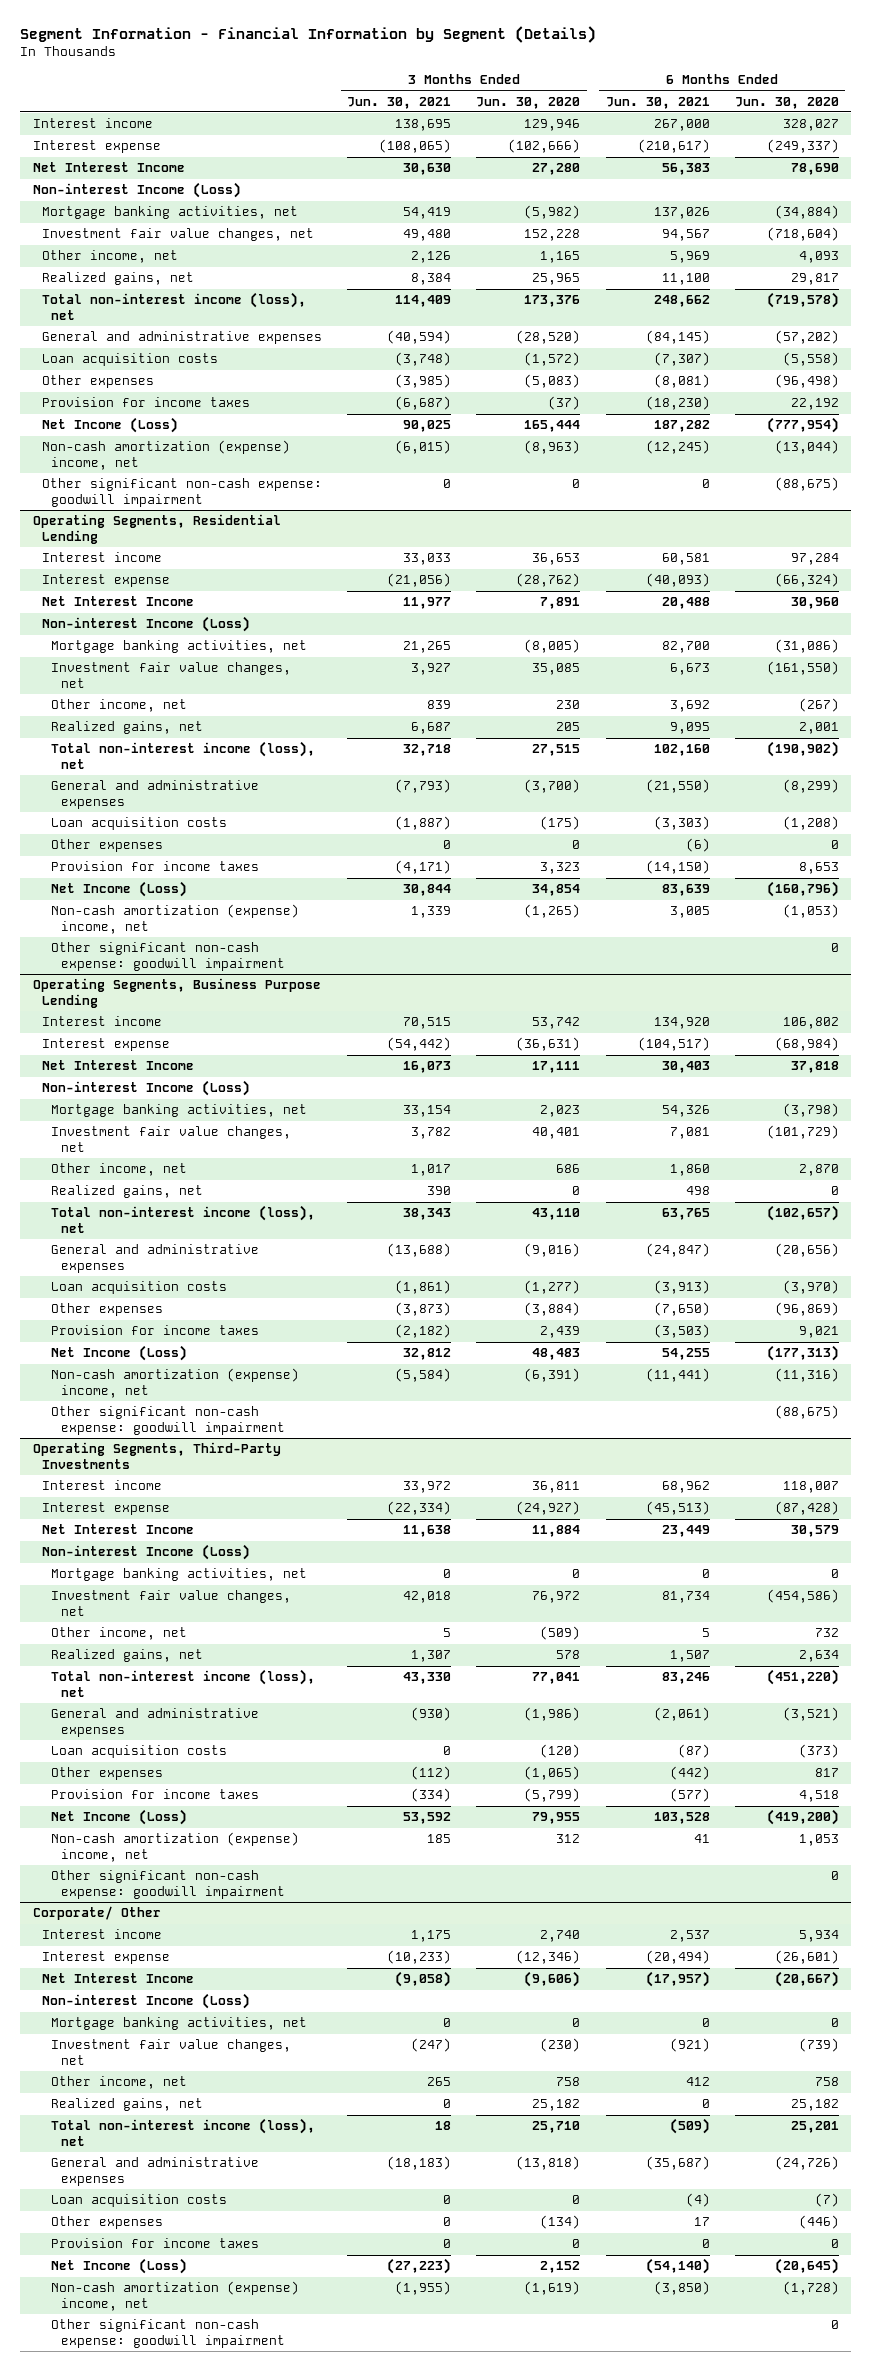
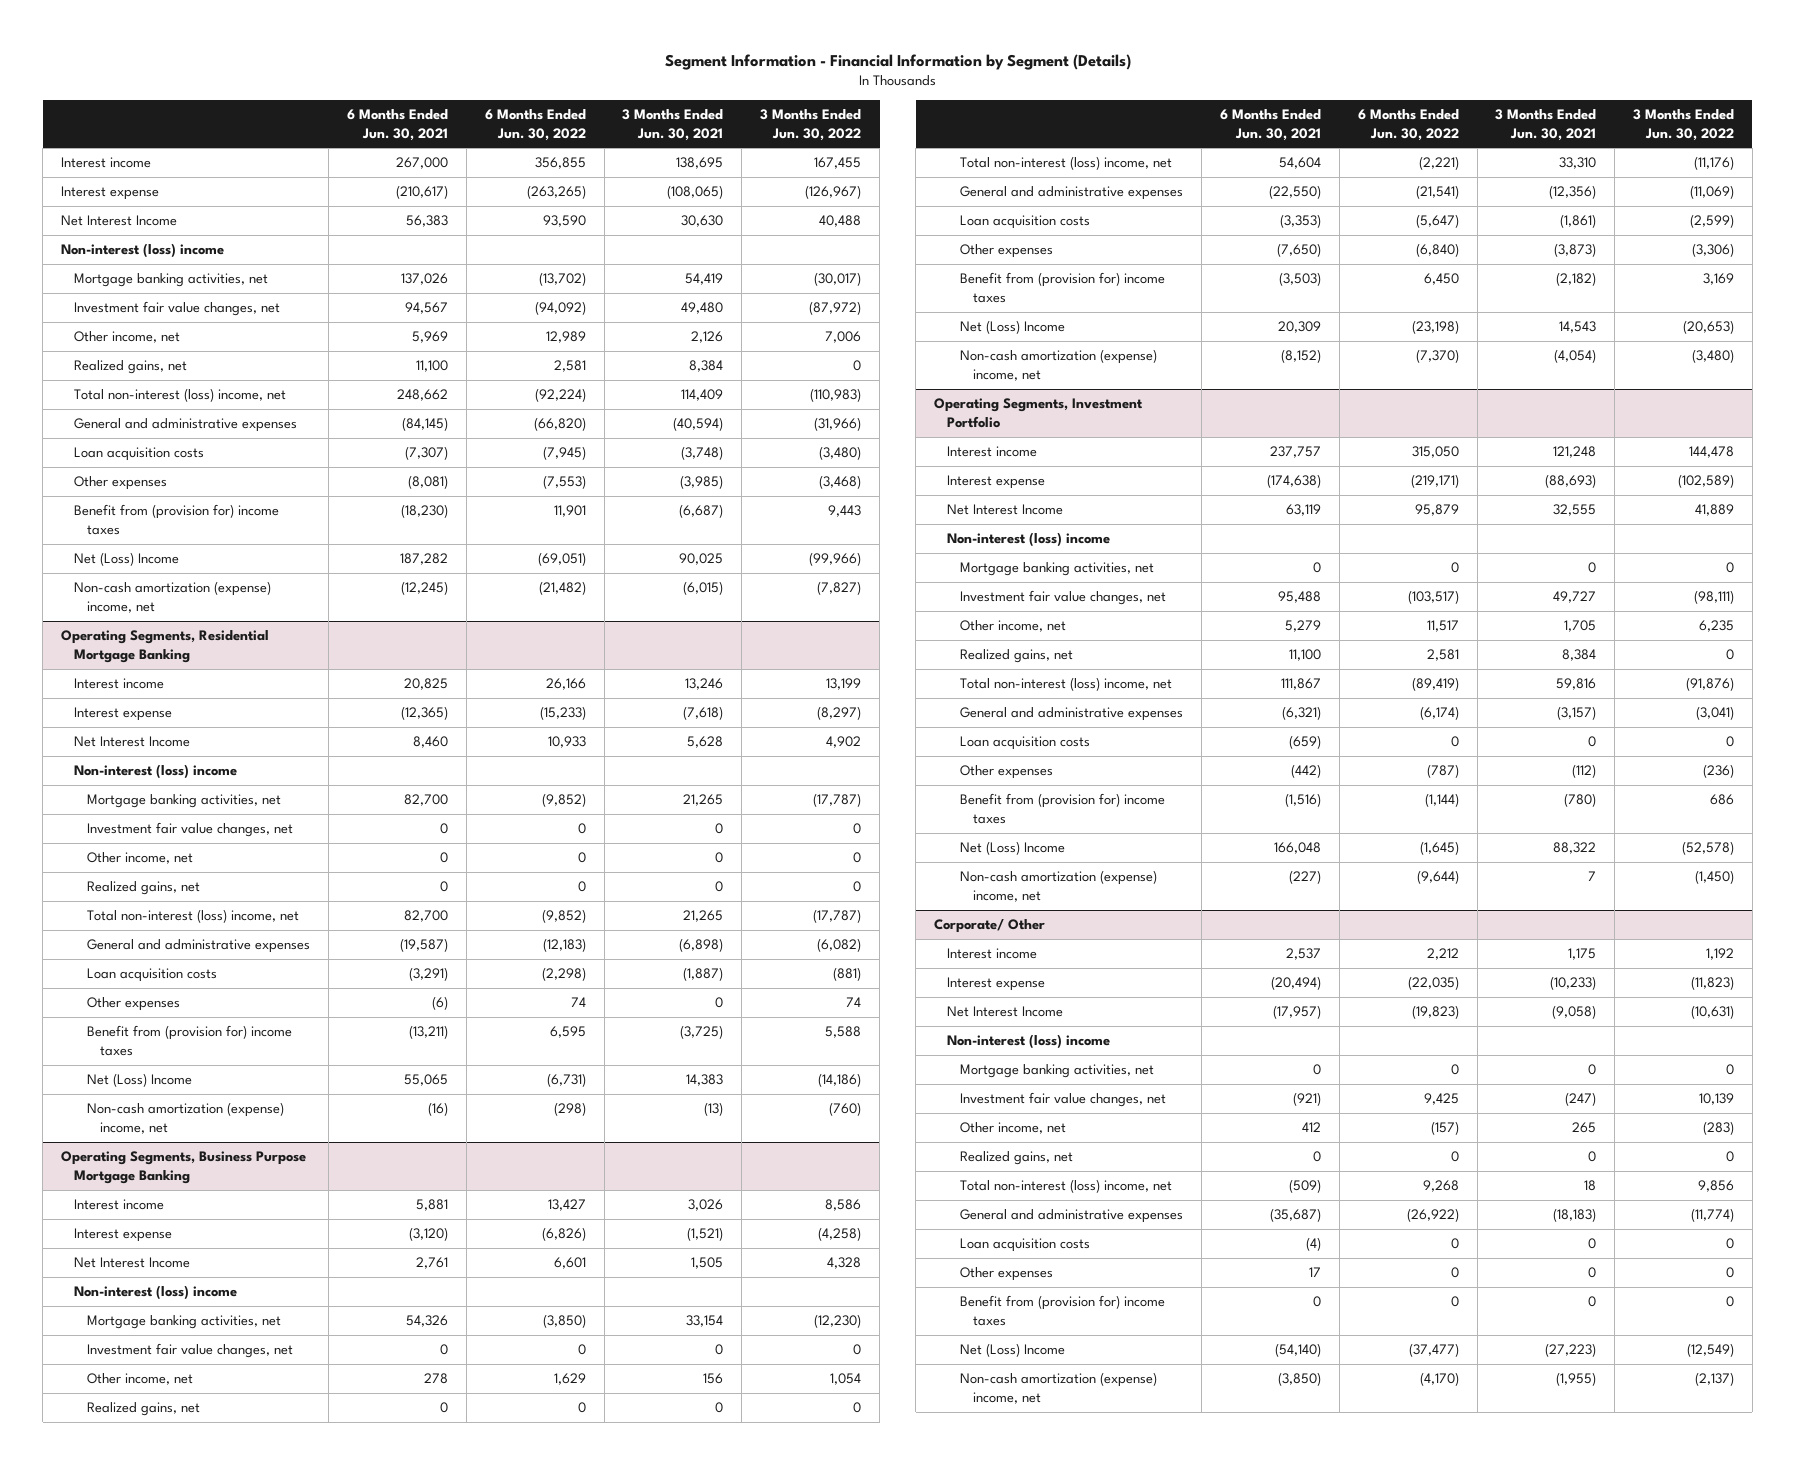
- | 3 Months Ended Jun. 30, 2021 | 3 Months Ended Jun. 30, 2020 | 6 Months Ended Jun. 30, 2021 | 6 Months Ended Jun. 30, 2020
+ | 6 Months Ended Jun. 30, 2021 | 6 Months Ended Jun. 30, 2022 | 3 Months Ended Jun. 30, 2021 | 3 Months Ended Jun. 30, 2022
- Non-interest Income (Loss)
+ Non-interest (loss) income
- Total non-interest income (loss), net | 114,409 | 173,376 | 248,662 | (719,578)
+ Total non-interest (loss) income, net | 248,662 | (92,224) | 114,409 | (110,983)
- Provision for income taxes | (6,687) | (37) | (18,230) | 22,192
- Net Income (Loss) | 90,025 | 165,444 | 187,282 | (777,954)
+ Benefit from (provision for) income taxes | (18,230) | 11,901 | (6,687) | 9,443
+ Net (Loss) Income | 187,282 | (69,051) | 90,025 | (99,966)
- Other significant non-cash expense: goodwill impairment | 0 | 0 | 0 | (88,675)
- Operating Segments, Residential Lending
- Interest income | 33,033 | 36,653 | 60,581 | 97,284
- Interest expense | (21,056) | (28,762) | (40,093) | (66,324)
- Net Interest Income | 11,977 | 7,891 | 20,488 | 30,960
- Non-interest Income (Loss)
+ Operating Segments, Residential Mortgage Banking
+ Interest income | 20,825 | 26,166 | 13,246 | 13,199
+ Interest expense | (12,365) | (15,233) | (7,618) | (8,297)
+ Net Interest Income | 8,460 | 10,933 | 5,628 | 4,902
+ Non-interest (loss) income
- Investment fair value changes, net | 3,927 | 35,085 | 6,673 | (161,550)
- Other income, net | 839 | 230 | 3,692 | (267)
- Realized gains, net | 6,687 | 205 | 9,095 | 2,001
- Total non-interest income (loss), net | 32,718 | 27,515 | 102,160 | (190,902)
- General and administrative expenses | (7,793) | (3,700) | (21,550) | (8,299)
- Loan acquisition costs | (1,887) | (175) | (3,303) | (1,208)
+ Investment fair value changes, net | 0 | 0 | 0 | 0
+ Other income, net | 0 | 0 | 0 | 0
+ Realized gains, net | 0 | 0 | 0 | 0
+ Total non-interest (loss) income, net | 82,700 | (9,852) | 21,265 | (17,787)
+ General and administrative expenses | (19,587) | (12,183) | (6,898) | (6,082)
+ Loan acquisition costs | (3,291) | (2,298) | (1,887) | (881)
- Provision for income taxes | (4,171) | 3,323 | (14,150) | 8,653
- Net Income (Loss) | 30,844 | 34,854 | 83,639 | (160,796)
- Non-cash amortization (expense) income, net | 1,339 | (1,265) | 3,005 | (1,053)
- Other significant non-cash expense: goodwill impairment | | | | 0
- Operating Segments, Business Purpose Lending
- Interest income | 70,515 | 53,742 | 134,920 | 106,802
- Interest expense | (54,442) | (36,631) | (104,517) | (68,984)
- Net Interest Income | 16,073 | 17,111 | 30,403 | 37,818
- Non-interest Income (Loss)
+ Benefit from (provision for) income taxes | (13,211) | 6,595 | (3,725) | 5,588
+ Net (Loss) Income | 55,065 | (6,731) | 14,383 | (14,186)
+ Non-cash amortization (expense) income, net | (16) | (298) | (13) | (760)
+ Operating Segments, Business Purpose Mortgage Banking
+ Interest income | 5,881 | 13,427 | 3,026 | 8,586
+ Interest expense | (3,120) | (6,826) | (1,521) | (4,258)
+ Net Interest Income | 2,761 | 6,601 | 1,505 | 4,328
+ Non-interest (loss) income
- Investment fair value changes, net | 3,782 | 40,401 | 7,081 | (101,729)
- Other income, net | 1,017 | 686 | 1,860 | 2,870
- Realized gains, net | 390 | 0 | 498 | 0
- Total non-interest income (loss), net | 38,343 | 43,110 | 63,765 | (102,657)
- General and administrative expenses | (13,688) | (9,016) | (24,847) | (20,656)
- Loan acquisition costs | (1,861) | (1,277) | (3,913) | (3,970)
+ Investment fair value changes, net | 0 | 0 | 0 | 0
+ Other income, net | 278 | 1,629 | 156 | 1,054
+ Realized gains, net | 0 | 0 | 0 | 0
+ Total non-interest (loss) income, net | 54,604 | (2,221) | 33,310 | (11,176)
+ General and administrative expenses | (22,550) | (21,541) | (12,356) | (11,069)
+ Loan acquisition costs | (3,353) | (5,647) | (1,861) | (2,599)
- Provision for income taxes | (2,182) | 2,439 | (3,503) | 9,021
- Net Income (Loss) | 32,812 | 48,483 | 54,255 | (177,313)
- Non-cash amortization (expense) income, net | (5,584) | (6,391) | (11,441) | (11,316)
- Other significant non-cash expense: goodwill impairment | | | | (88,675)
- Operating Segments, Third-Party Investments
- Interest income | 33,972 | 36,811 | 68,962 | 118,007
- Interest expense | (22,334) | (24,927) | (45,513) | (87,428)
- Net Interest Income | 11,638 | 11,884 | 23,449 | 30,579
- Non-interest Income (Loss)
+ Benefit from (provision for) income taxes | (3,503) | 6,450 | (2,182) | 3,169
+ Net (Loss) Income | 20,309 | (23,198) | 14,543 | (20,653)
+ Non-cash amortization (expense) income, net | (8,152) | (7,370) | (4,054) | (3,480)
+ Operating Segments, Investment Portfolio
+ Interest income | 237,757 | 315,050 | 121,248 | 144,478
+ Interest expense | (174,638) | (219,171) | (88,693) | (102,589)
+ Net Interest Income | 63,119 | 95,879 | 32,555 | 41,889
+ Non-interest (loss) income
- Investment fair value changes, net | 42,018 | 76,972 | 81,734 | (454,586)
- Other income, net | 5 | (509) | 5 | 732
- Realized gains, net | 1,307 | 578 | 1,507 | 2,634
- Total non-interest income (loss), net | 43,330 | 77,041 | 83,246 | (451,220)
- General and administrative expenses | (930) | (1,986) | (2,061) | (3,521)
- Loan acquisition costs | 0 | (120) | (87) | (373)
+ Investment fair value changes, net | 95,488 | (103,517) | 49,727 | (98,111)
+ Other income, net | 5,279 | 11,517 | 1,705 | 6,235
+ Realized gains, net | 11,100 | 2,581 | 8,384 | 0
+ Total non-interest (loss) income, net | 111,867 | (89,419) | 59,816 | (91,876)
+ General and administrative expenses | (6,321) | (6,174) | (3,157) | (3,041)
+ Loan acquisition costs | (659) | 0 | 0 | 0
- Provision for income taxes | (334) | (5,799) | (577) | 4,518
- Net Income (Loss) | 53,592 | 79,955 | 103,528 | (419,200)
- Non-cash amortization (expense) income, net | 185 | 312 | 41 | 1,053
- Other significant non-cash expense: goodwill impairment | | | | 0
+ Benefit from (provision for) income taxes | (1,516) | (1,144) | (780) | 686
+ Net (Loss) Income | 166,048 | (1,645) | 88,322 | (52,578)
+ Non-cash amortization (expense) income, net | (227) | (9,644) | 7 | (1,450)
@ Corporate/ Other
- Non-interest Income (Loss)
+ Non-interest (loss) income
- Total non-interest income (loss), net | 18 | 25,710 | (509) | 25,201
+ Total non-interest (loss) income, net | (509) | 9,268 | 18 | 9,856
- Provision for income taxes | 0 | 0 | 0 | 0
- Net Income (Loss) | (27,223) | 2,152 | (54,140) | (20,645)
+ Benefit from (provision for) income taxes | 0 | 0 | 0 | 0
+ Net (Loss) Income | (54,140) | (37,477) | (27,223) | (12,549)
- Other significant non-cash expense: goodwill impairment | | | | 0

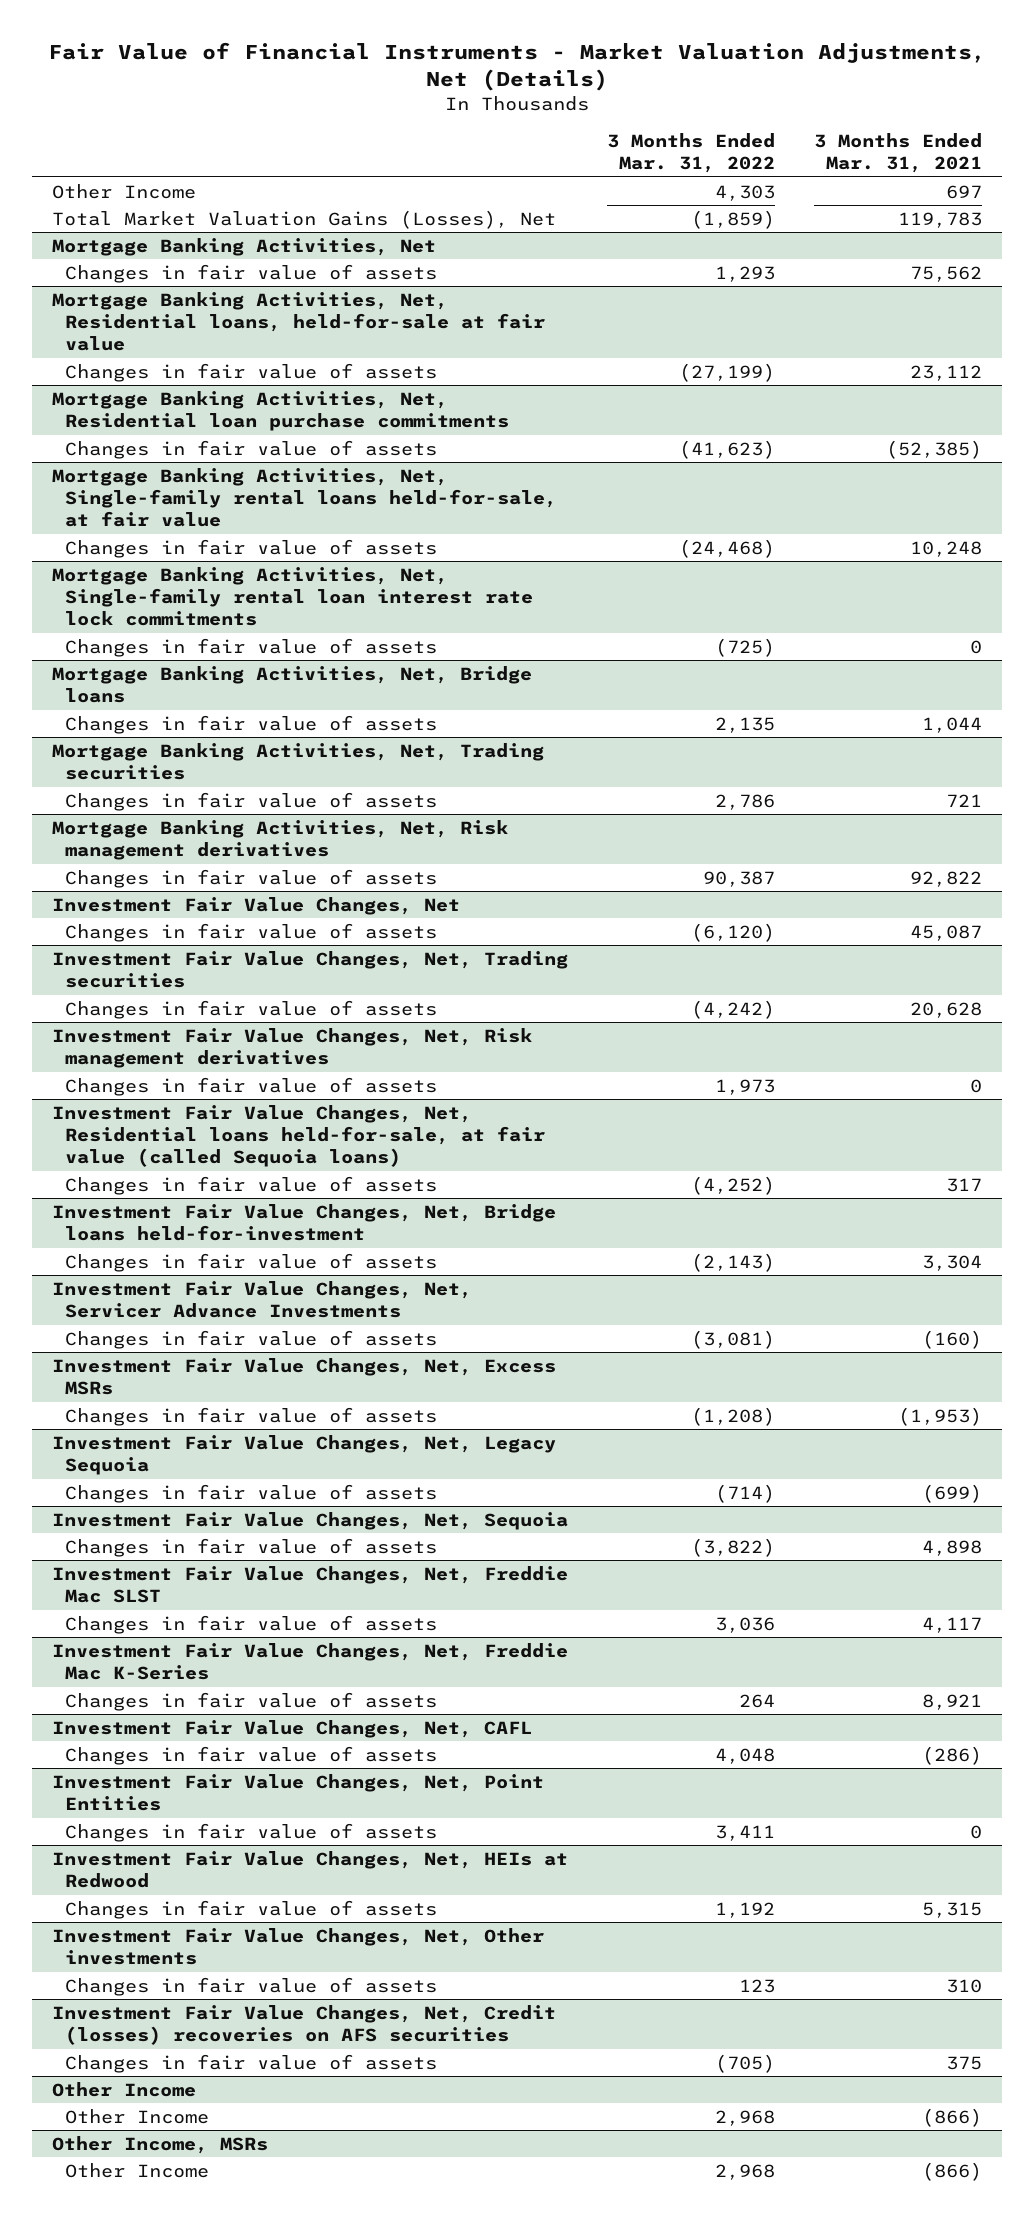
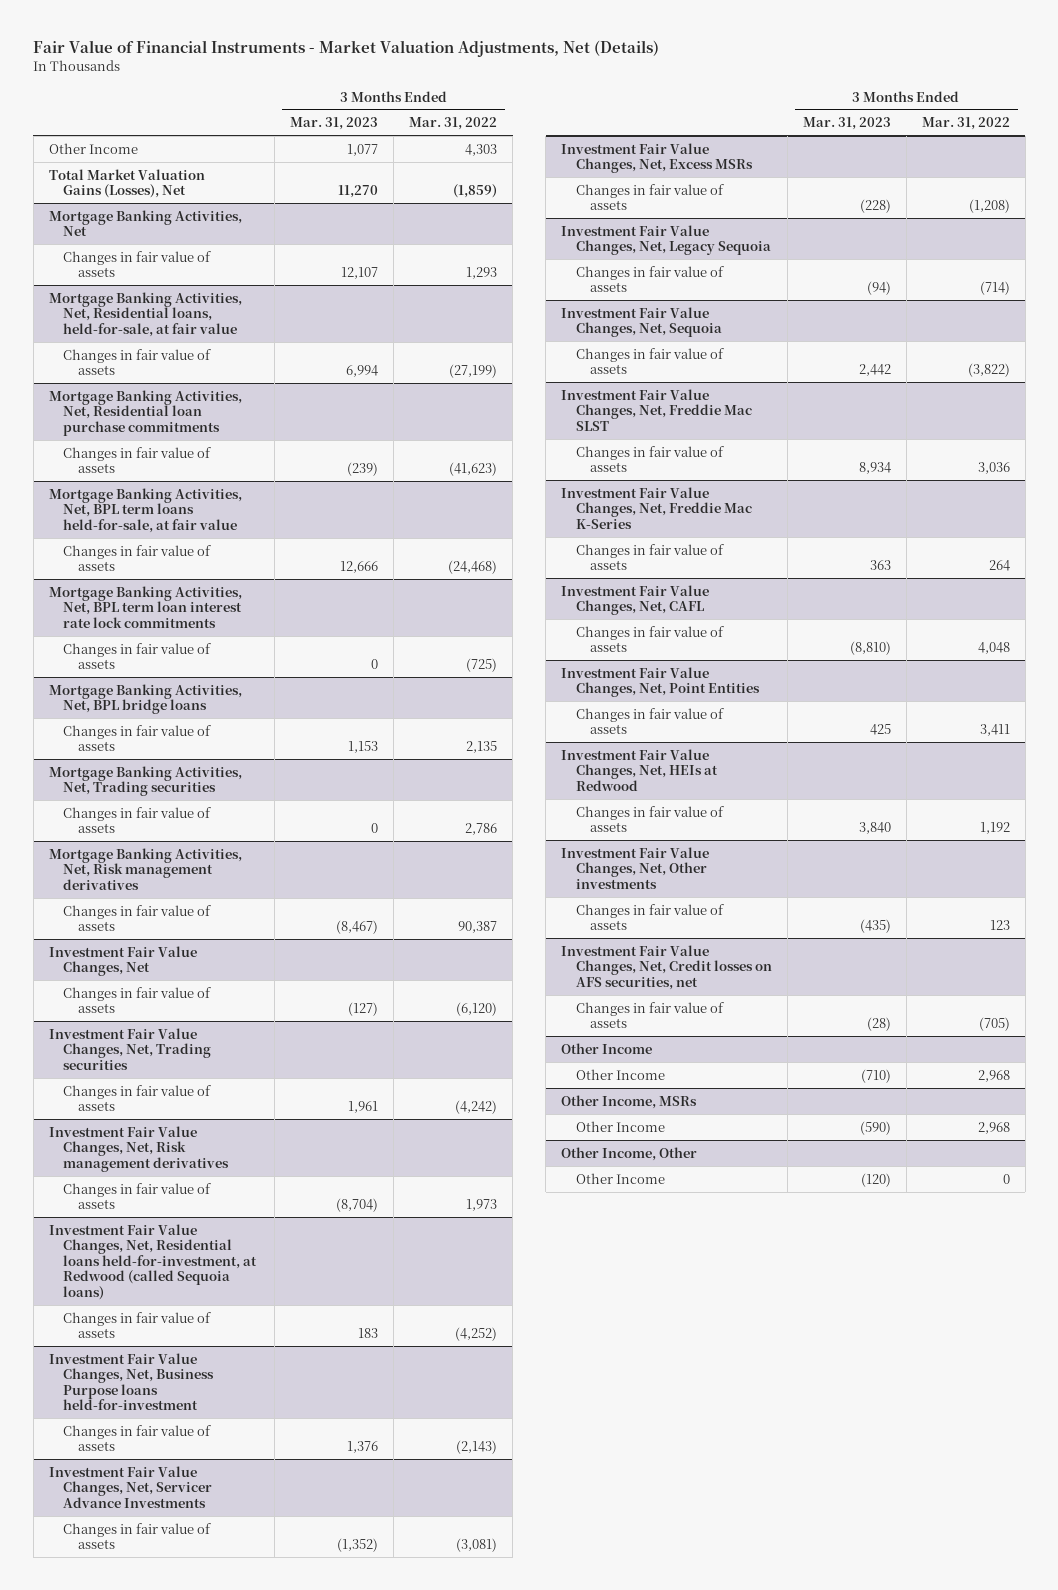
- | 3 Months Ended Mar. 31, 2022 | 3 Months Ended Mar. 31, 2021
+ | 3 Months Ended Mar. 31, 2023 | 3 Months Ended Mar. 31, 2022
- Mortgage Banking Activities, Net, Residential loans, held-for-sale at fair value
+ Mortgage Banking Activities, Net, Residential loans, held-for-sale, at fair value
- Mortgage Banking Activities, Net, Single-family rental loans held-for-sale, at fair value
+ Mortgage Banking Activities, Net, BPL term loans held-for-sale, at fair value
- Mortgage Banking Activities, Net, Single-family rental loan interest rate lock commitments
+ Mortgage Banking Activities, Net, BPL term loan interest rate lock commitments
- Mortgage Banking Activities, Net, Bridge loans
+ Mortgage Banking Activities, Net, BPL bridge loans
- Investment Fair Value Changes, Net, Residential loans held-for-sale, at fair value (called Sequoia loans)
+ Investment Fair Value Changes, Net, Residential loans held-for-investment, at Redwood (called Sequoia loans)
- Investment Fair Value Changes, Net, Bridge loans held-for-investment
+ Investment Fair Value Changes, Net, Business Purpose loans held-for-investment
- Investment Fair Value Changes, Net, Credit (losses) recoveries on AFS securities
+ Investment Fair Value Changes, Net, Credit losses on AFS securities, net
+ Other Income, Other
+ Other Income | (120) | 0

